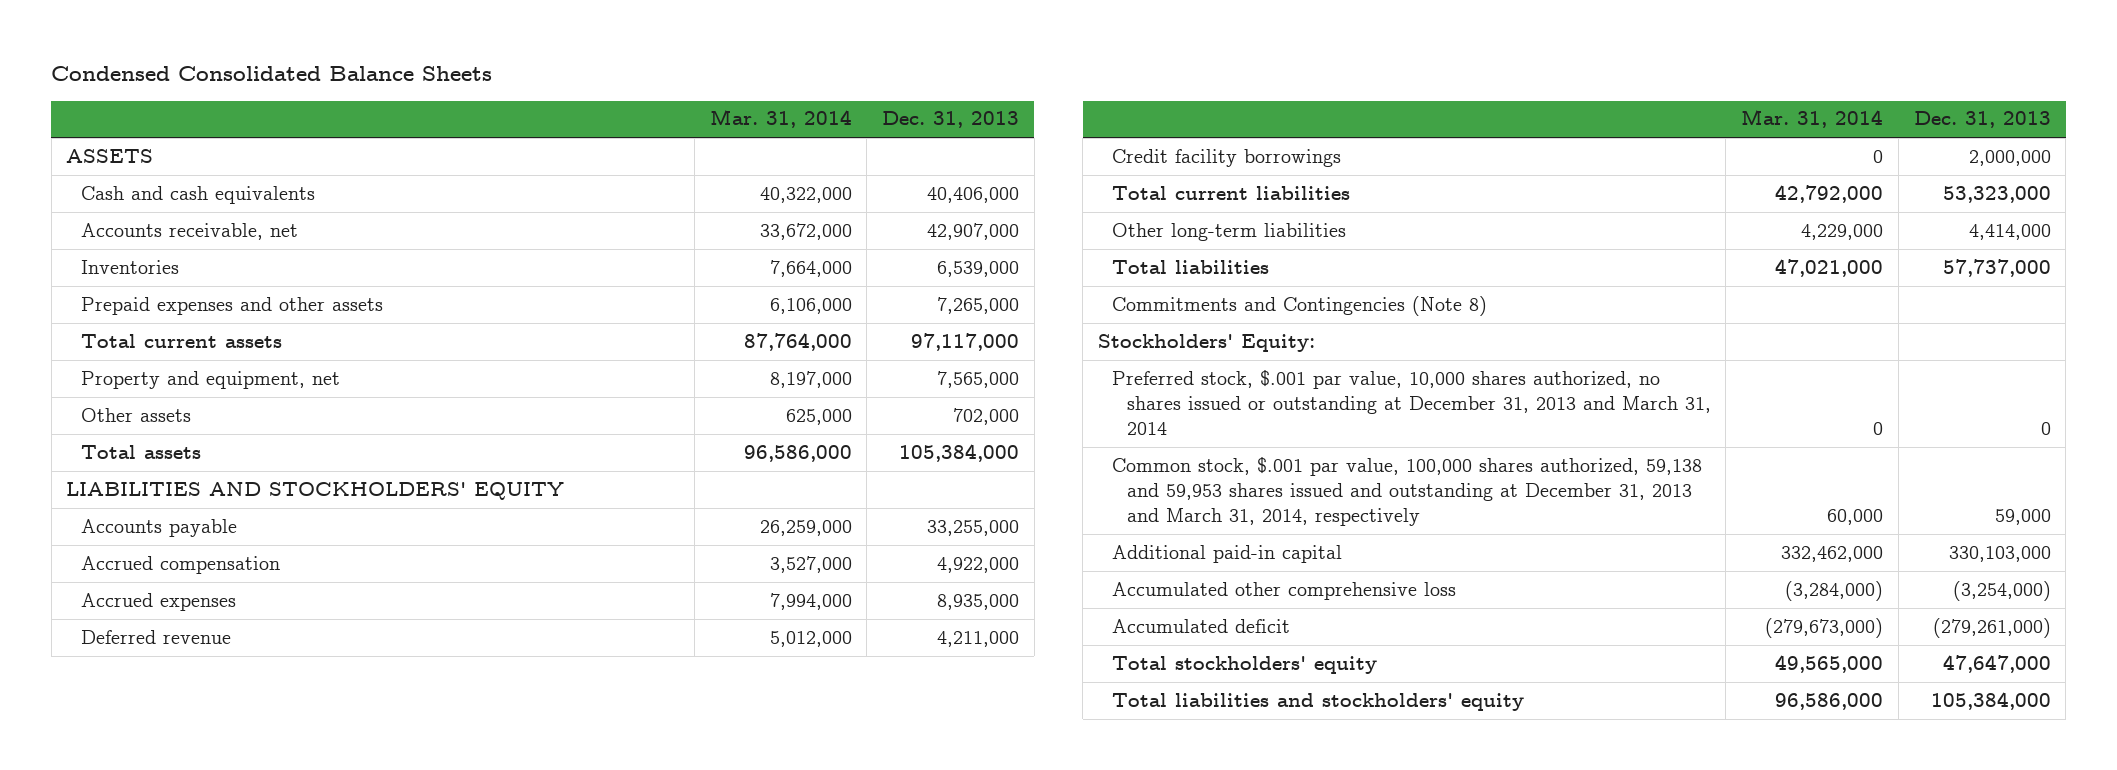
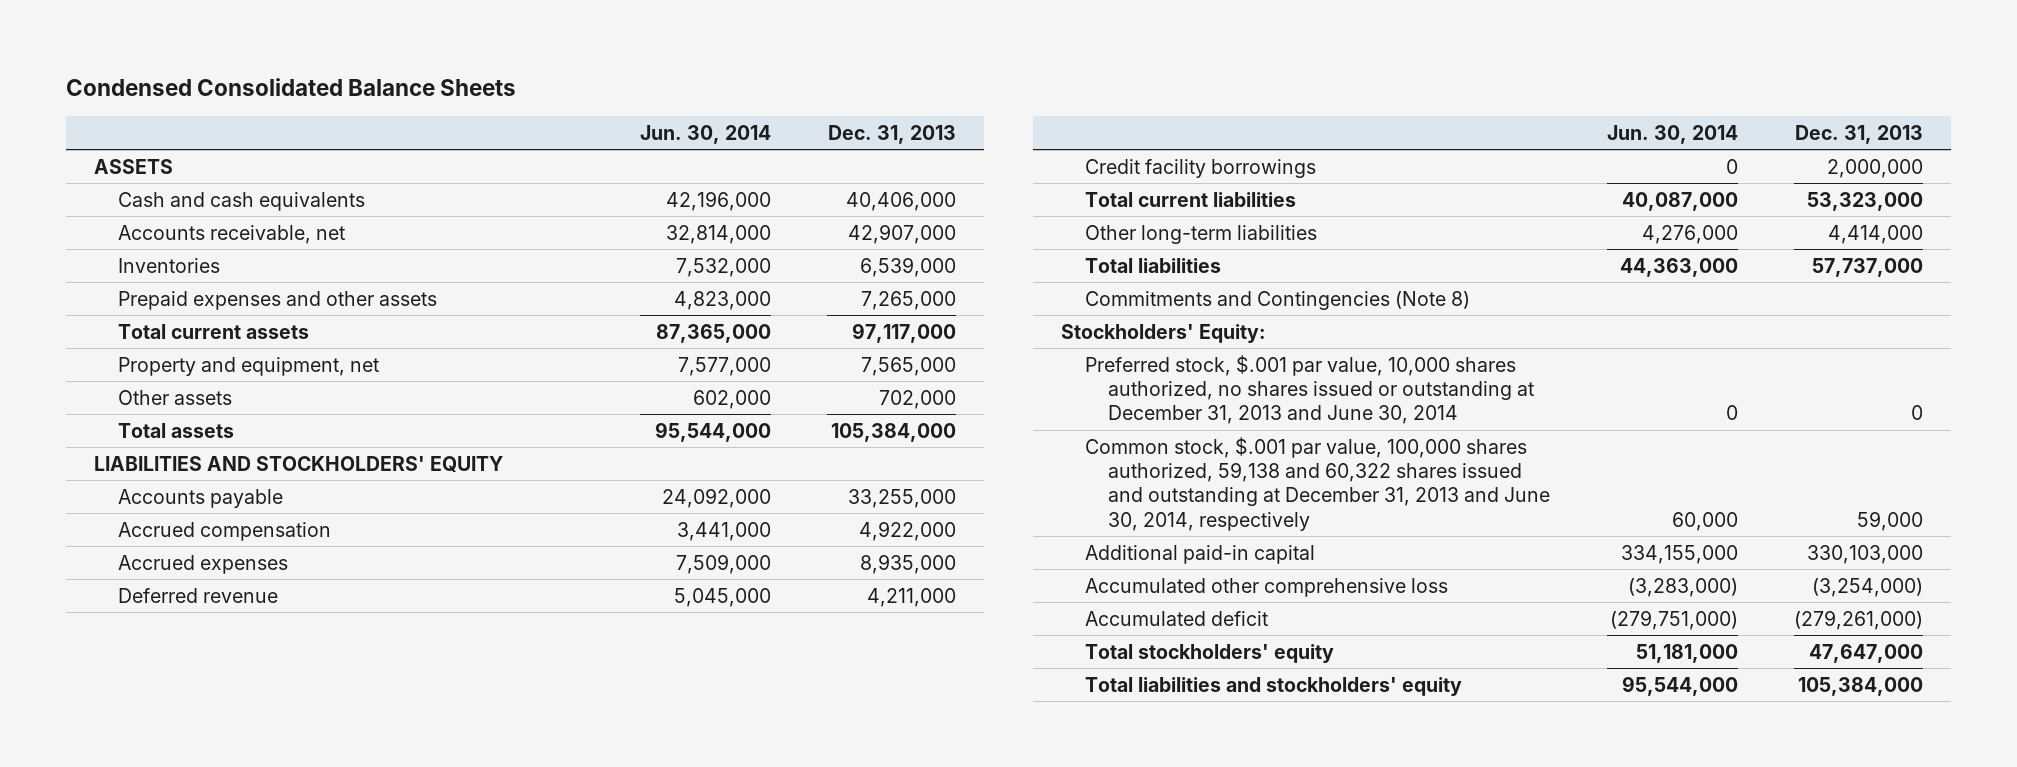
- | Mar. 31, 2014 | Dec. 31, 2013
+ | Jun. 30, 2014 | Dec. 31, 2013
- Preferred stock, $.001 par value, 10,000 shares authorized, no shares issued or outstanding at December 31, 2013 and March 31, 2014 | 0 | 0
- Common stock, $.001 par value, 100,000 shares authorized, 59,138 and 59,953 shares issued and outstanding at December 31, 2013 and March 31, 2014, respectively | 60,000 | 59,000
+ Preferred stock, $.001 par value, 10,000 shares authorized, no shares issued or outstanding at December 31, 2013 and June 30, 2014 | 0 | 0
+ Common stock, $.001 par value, 100,000 shares authorized, 59,138 and 60,322 shares issued and outstanding at December 31, 2013 and June 30, 2014, respectively | 60,000 | 59,000

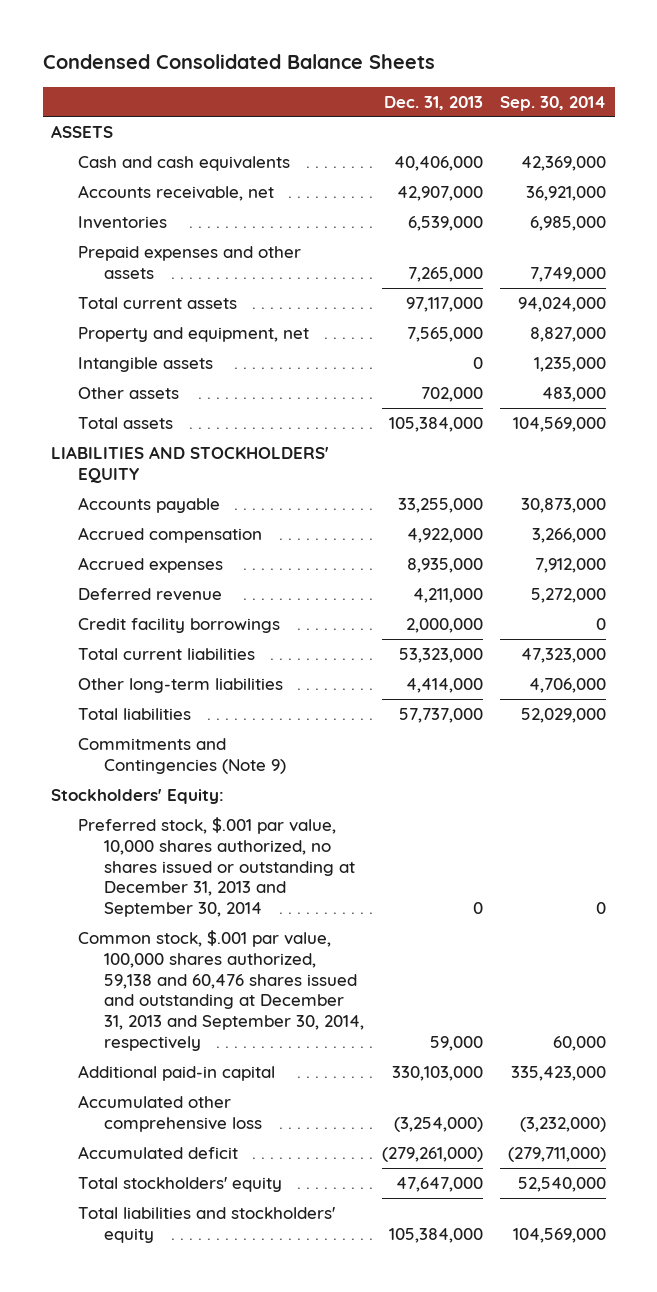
- | Jun. 30, 2014 | Dec. 31, 2013
+ | Dec. 31, 2013 | Sep. 30, 2014
+ Intangible assets | 0 | 1,235,000
- Commitments and Contingencies (Note 8)
+ Commitments and Contingencies (Note 9)
- Preferred stock, $.001 par value, 10,000 shares authorized, no shares issued or outstanding at December 31, 2013 and June 30, 2014 | 0 | 0
- Common stock, $.001 par value, 100,000 shares authorized, 59,138 and 60,322 shares issued and outstanding at December 31, 2013 and June 30, 2014, respectively | 60,000 | 59,000
+ Preferred stock, $.001 par value, 10,000 shares authorized, no shares issued or outstanding at December 31, 2013 and September 30, 2014 | 0 | 0
+ Common stock, $.001 par value, 100,000 shares authorized, 59,138 and 60,476 shares issued and outstanding at December 31, 2013 and September 30, 2014, respectively | 59,000 | 60,000

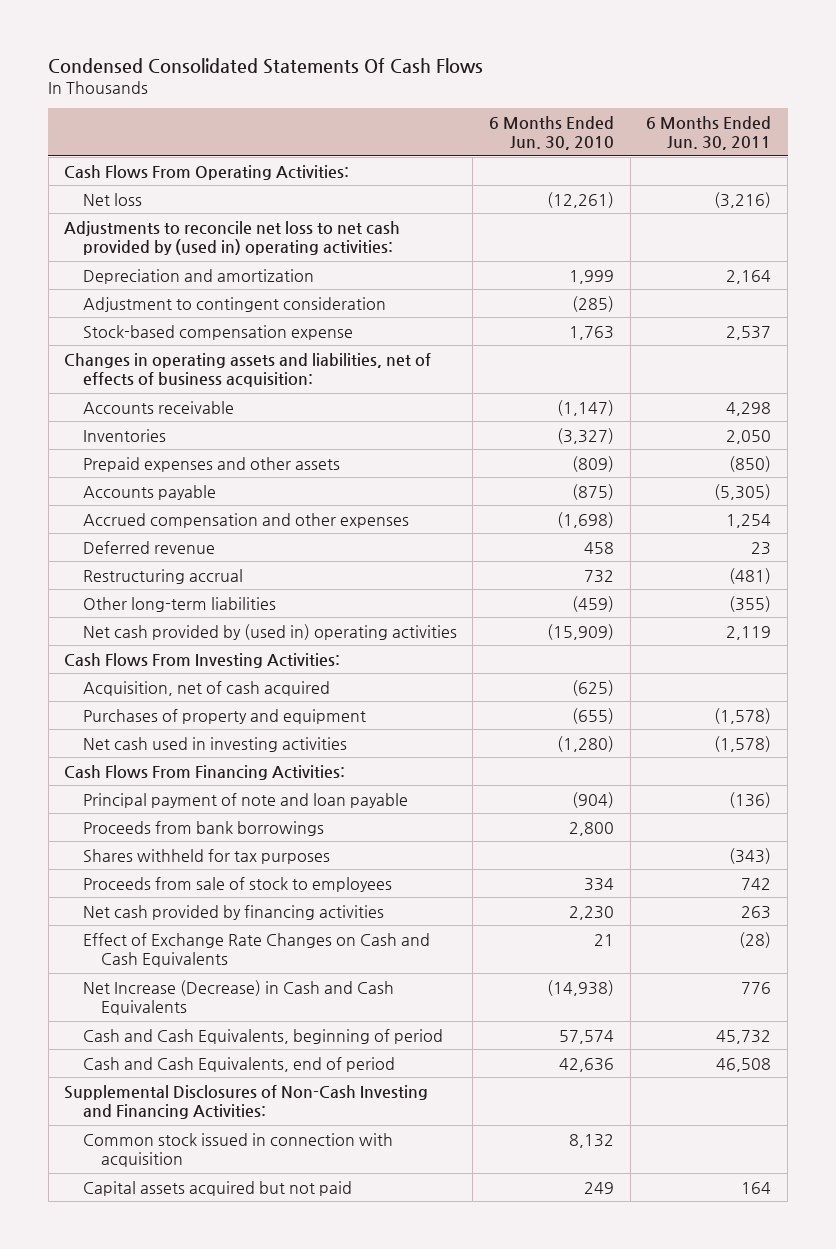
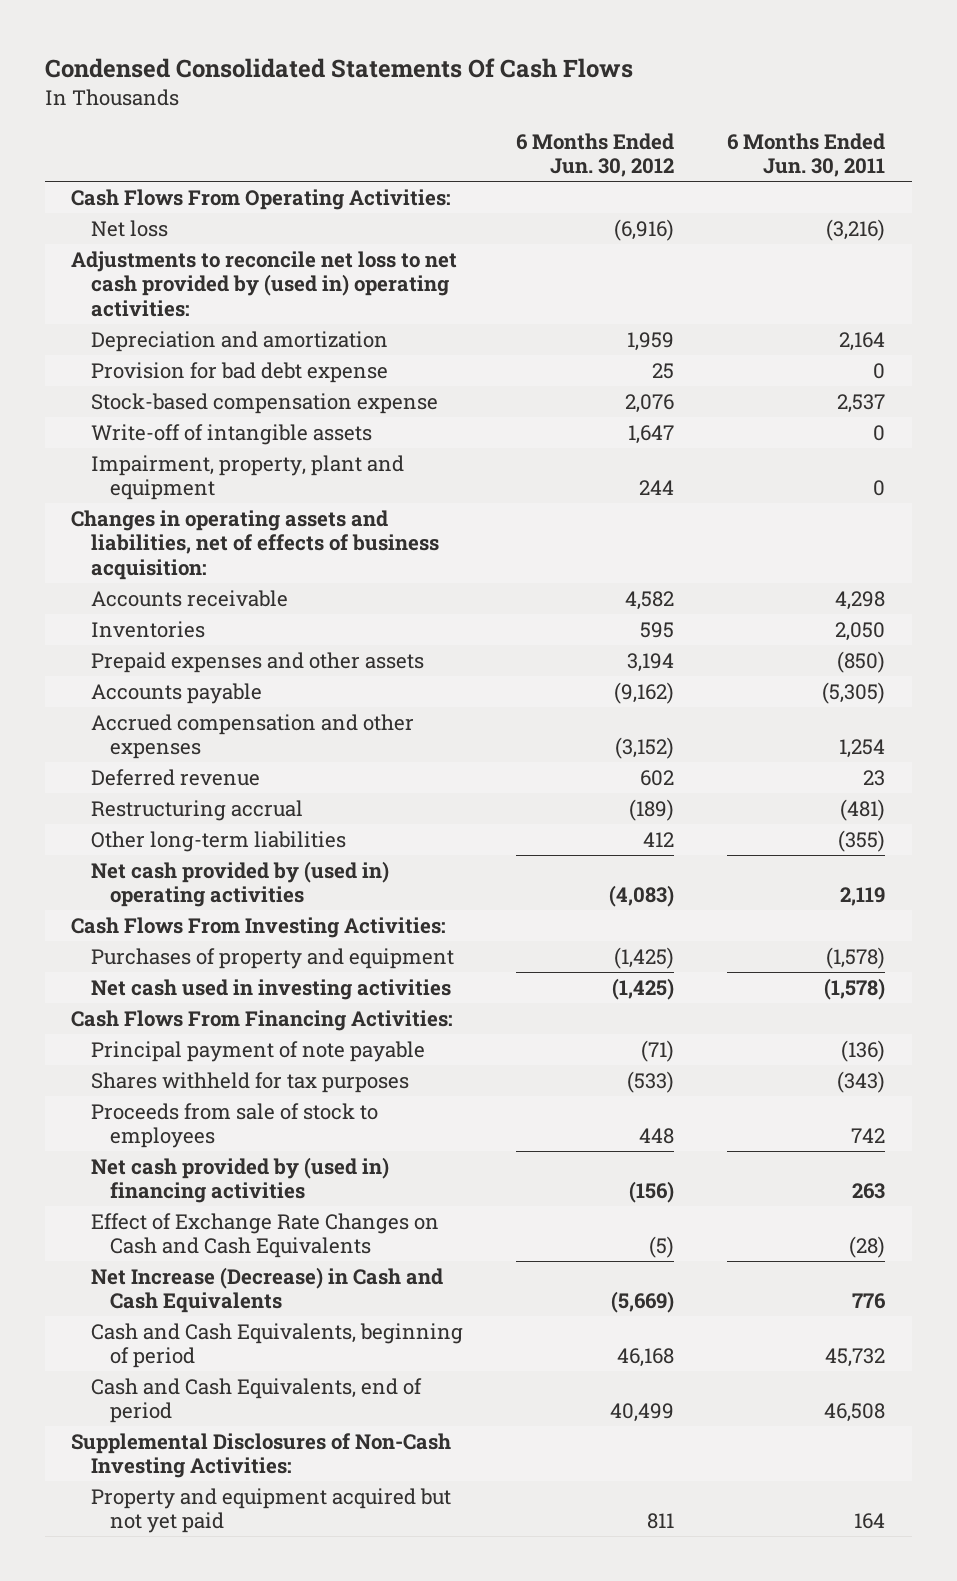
- | 6 Months Ended Jun. 30, 2010 | 6 Months Ended Jun. 30, 2011
+ | 6 Months Ended Jun. 30, 2012 | 6 Months Ended Jun. 30, 2011
- Adjustment to contingent consideration | (285) |
+ Provision for bad debt expense | 25 | 0
+ Write-off of intangible assets | 1,647 | 0
+ Impairment, property, plant and equipment | 244 | 0
- Acquisition, net of cash acquired | (625) |
- Principal payment of note and loan payable | (904) | (136)
- Proceeds from bank borrowings | 2,800 |
+ Principal payment of note payable | (71) | (136)
- Net cash provided by financing activities | 2,230 | 263
+ Net cash provided by (used in) financing activities | (156) | 263
- Supplemental Disclosures of Non-Cash Investing and Financing Activities:
- Common stock issued in connection with acquisition | 8,132 |
- Capital assets acquired but not paid | 249 | 164
+ Supplemental Disclosures of Non-Cash Investing Activities:
+ Property and equipment acquired but not yet paid | 811 | 164

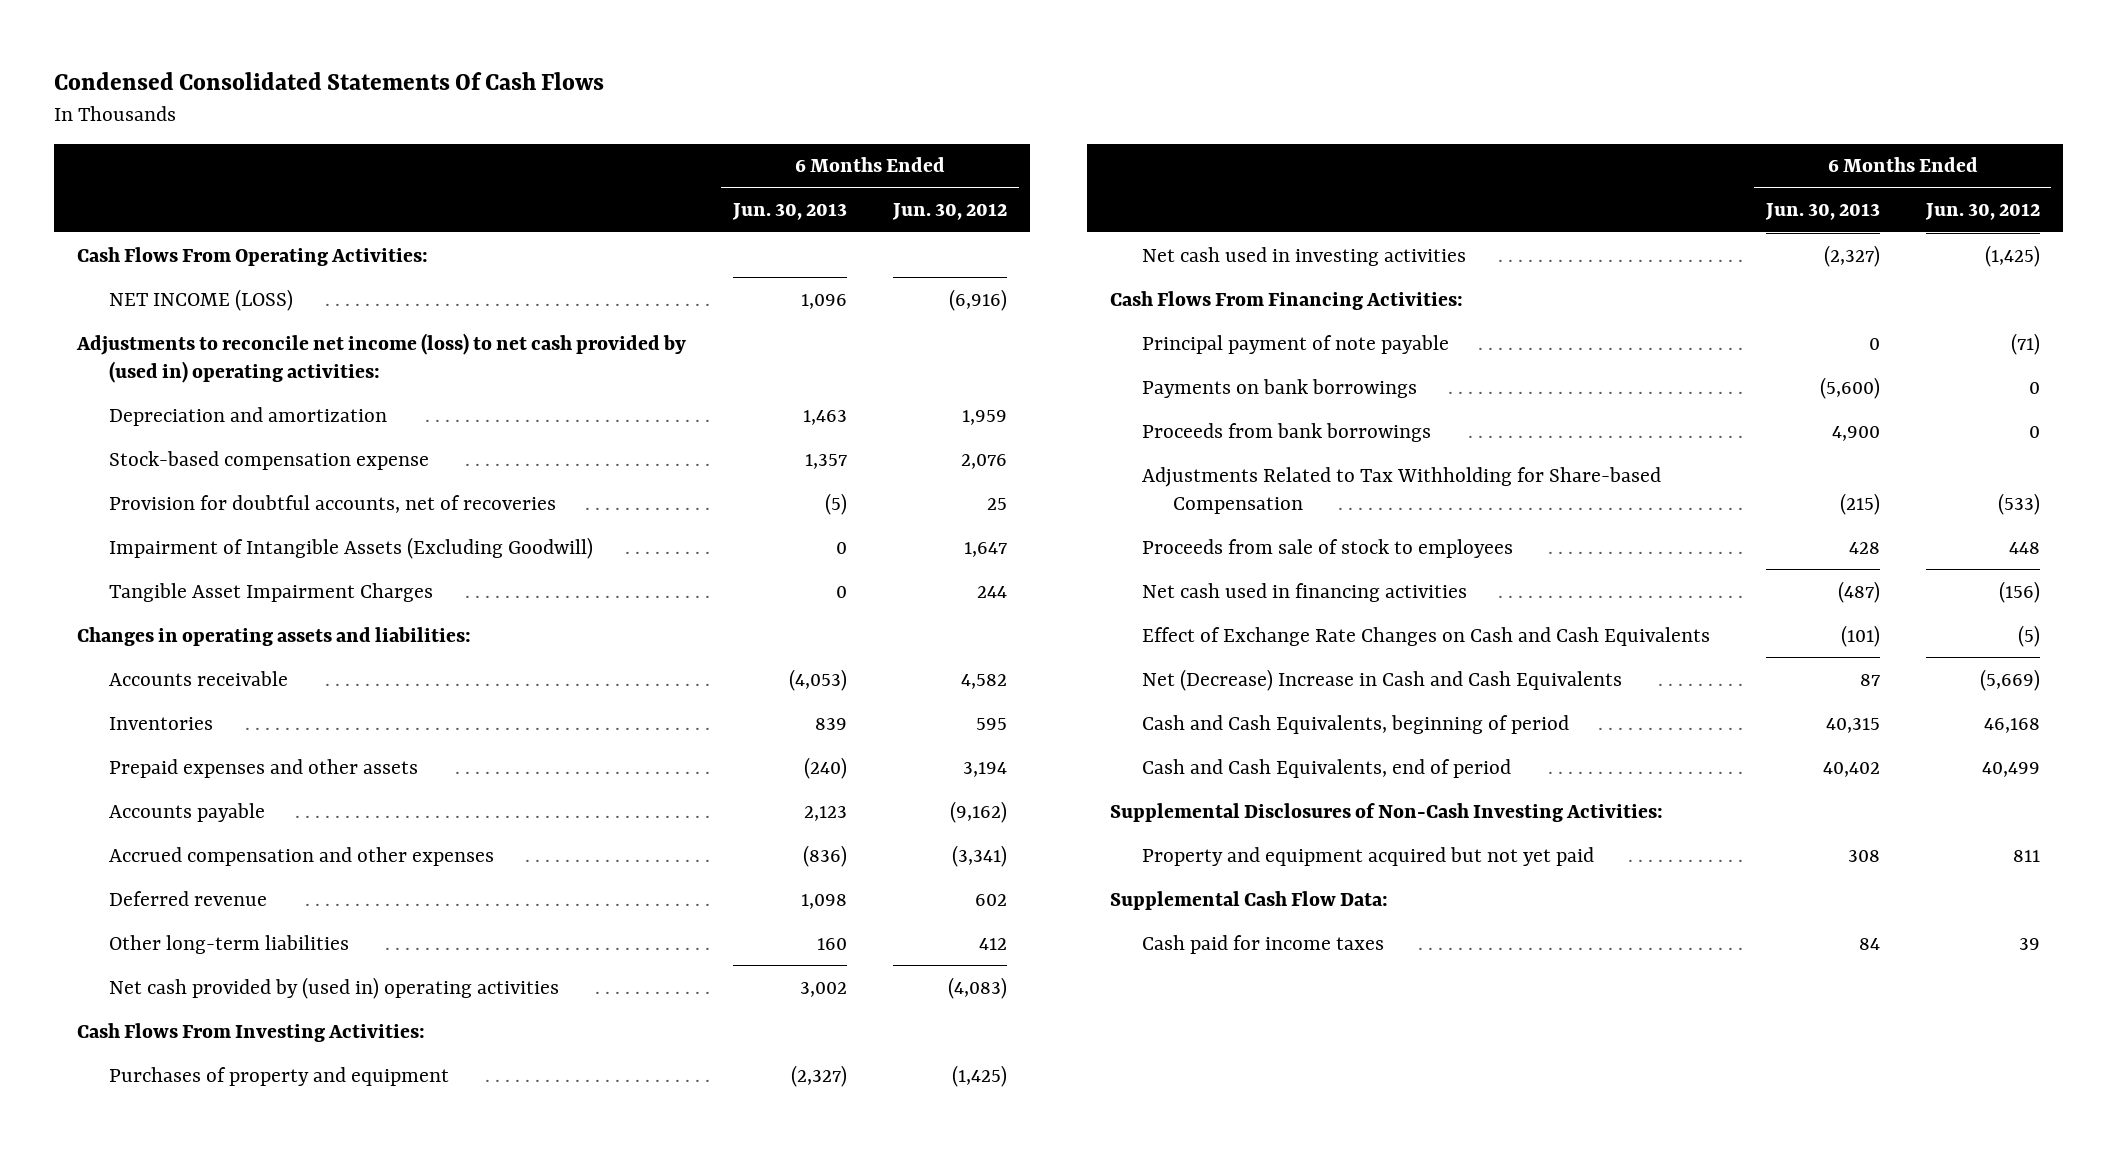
- | 6 Months Ended Jun. 30, 2012 | 6 Months Ended Jun. 30, 2011
+ | 6 Months Ended Jun. 30, 2013 | 6 Months Ended Jun. 30, 2012
- Net loss | (6,916) | (3,216)
- Adjustments to reconcile net loss to net cash provided by (used in) operating activities:
+ NET INCOME (LOSS) | 1,096 | (6,916)
+ Adjustments to reconcile net income (loss) to net cash provided by (used in) operating activities:
- Provision for bad debt expense | 25 | 0
- Write-off of intangible assets | 1,647 | 0
- Impairment, property, plant and equipment | 244 | 0
- Changes in operating assets and liabilities, net of effects of business acquisition:
+ Provision for doubtful accounts, net of recoveries | (5) | 25
+ Impairment of Intangible Assets (Excluding Goodwill) | 0 | 1,647
+ Tangible Asset Impairment Charges | 0 | 244
+ Changes in operating assets and liabilities:
- Accrued compensation and other expenses | (3,152) | 1,254
+ Accrued compensation and other expenses | (836) | (3,341)
- Restructuring accrual | (189) | (481)
- Shares withheld for tax purposes | (533) | (343)
+ Payments on bank borrowings | (5,600) | 0
+ Proceeds from bank borrowings | 4,900 | 0
+ Adjustments Related to Tax Withholding for Share-based Compensation | (215) | (533)
- Net cash provided by (used in) financing activities | (156) | 263
+ Net cash used in financing activities | (487) | (156)
- Net Increase (Decrease) in Cash and Cash Equivalents | (5,669) | 776
+ Net (Decrease) Increase in Cash and Cash Equivalents | 87 | (5,669)
+ Supplemental Cash Flow Data:
+ Cash paid for income taxes | 84 | 39

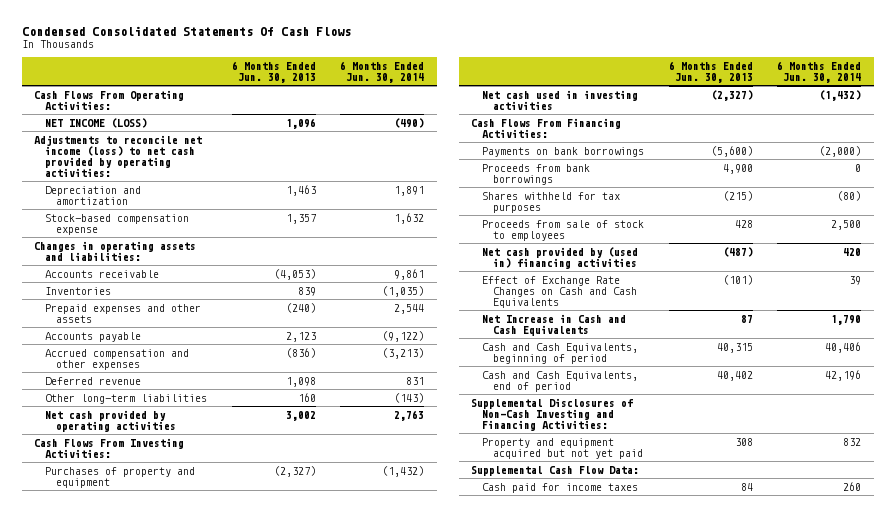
- | 6 Months Ended Jun. 30, 2013 | 6 Months Ended Jun. 30, 2012
+ | 6 Months Ended Jun. 30, 2013 | 6 Months Ended Jun. 30, 2014
- Adjustments to reconcile net income (loss) to net cash provided by (used in) operating activities:
+ Adjustments to reconcile net income (loss) to net cash provided by operating activities:
- Provision for doubtful accounts, net of recoveries | (5) | 25
- Impairment of Intangible Assets (Excluding Goodwill) | 0 | 1,647
- Tangible Asset Impairment Charges | 0 | 244
- Net cash provided by (used in) operating activities | 3,002 | (4,083)
+ Net cash provided by operating activities | 3,002 | 2,763
- Principal payment of note payable | 0 | (71)
- Adjustments Related to Tax Withholding for Share-based Compensation | (215) | (533)
+ Shares withheld for tax purposes | (215) | (80)
- Net cash used in financing activities | (487) | (156)
+ Net cash provided by (used in) financing activities | (487) | 420
- Net (Decrease) Increase in Cash and Cash Equivalents | 87 | (5,669)
+ Net Increase in Cash and Cash Equivalents | 87 | 1,790
- Supplemental Disclosures of Non-Cash Investing Activities:
+ Supplemental Disclosures of Non-Cash Investing and Financing Activities:

